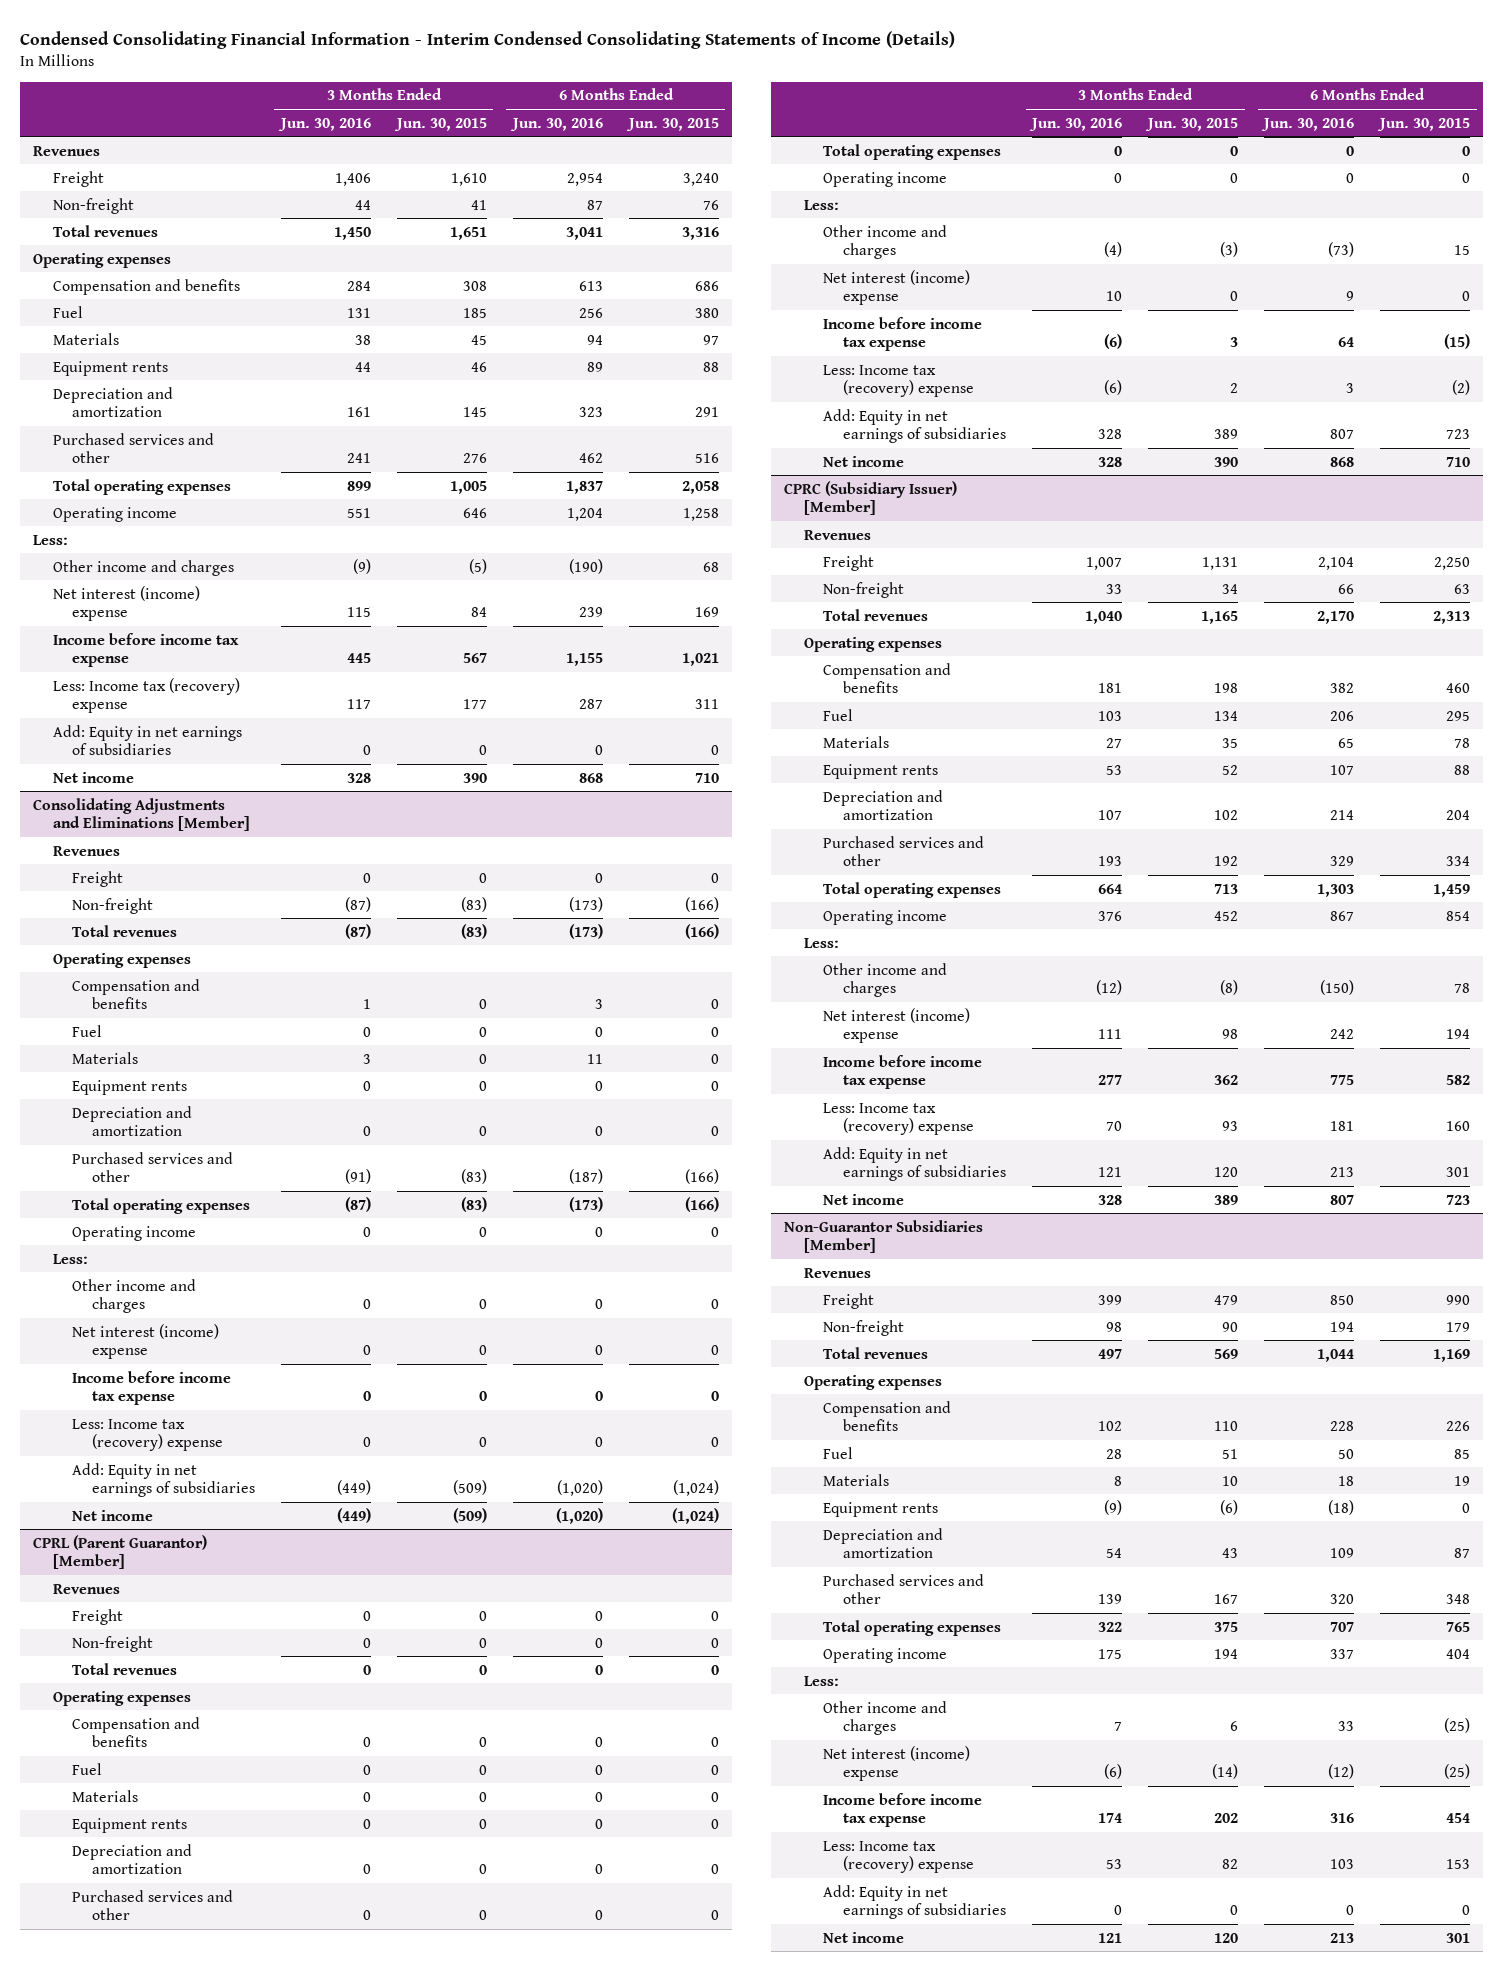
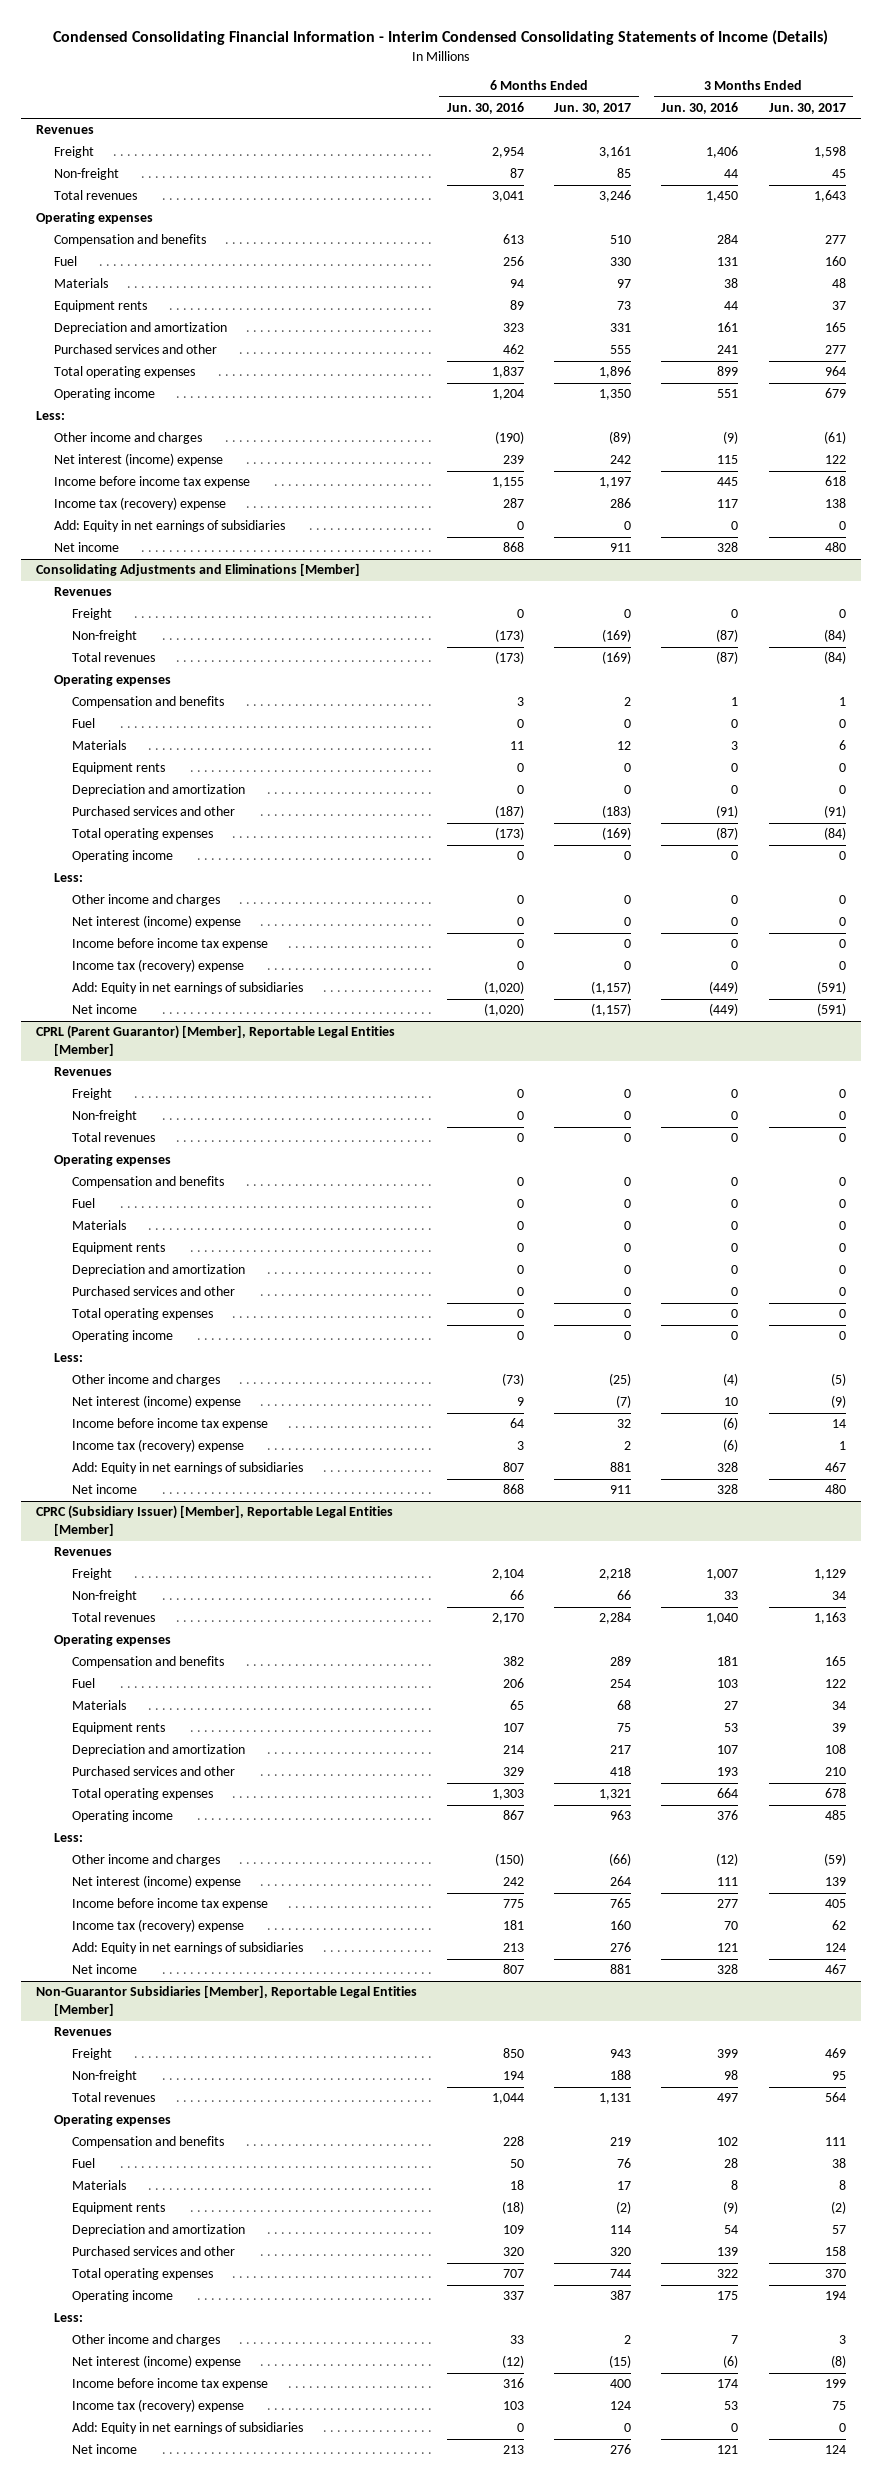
- | 3 Months Ended Jun. 30, 2016 | 3 Months Ended Jun. 30, 2015 | 6 Months Ended Jun. 30, 2016 | 6 Months Ended Jun. 30, 2015
+ | 6 Months Ended Jun. 30, 2016 | 6 Months Ended Jun. 30, 2017 | 3 Months Ended Jun. 30, 2016 | 3 Months Ended Jun. 30, 2017
- Less: Income tax (recovery) expense | 117 | 177 | 287 | 311
+ Income tax (recovery) expense | 287 | 286 | 117 | 138
@ Consolidating Adjustments and Eliminations [Member]
- Less: Income tax (recovery) expense | 0 | 0 | 0 | 0
+ Income tax (recovery) expense | 0 | 0 | 0 | 0
- CPRL (Parent Guarantor) [Member]
+ CPRL (Parent Guarantor) [Member], Reportable Legal Entities [Member]
- Less: Income tax (recovery) expense | (6) | 2 | 3 | (2)
+ Income tax (recovery) expense | 3 | 2 | (6) | 1
- CPRC (Subsidiary Issuer) [Member]
+ CPRC (Subsidiary Issuer) [Member], Reportable Legal Entities [Member]
- Less: Income tax (recovery) expense | 70 | 93 | 181 | 160
+ Income tax (recovery) expense | 181 | 160 | 70 | 62
- Non-Guarantor Subsidiaries [Member]
+ Non-Guarantor Subsidiaries [Member], Reportable Legal Entities [Member]
- Less: Income tax (recovery) expense | 53 | 82 | 103 | 153
+ Income tax (recovery) expense | 103 | 124 | 53 | 75

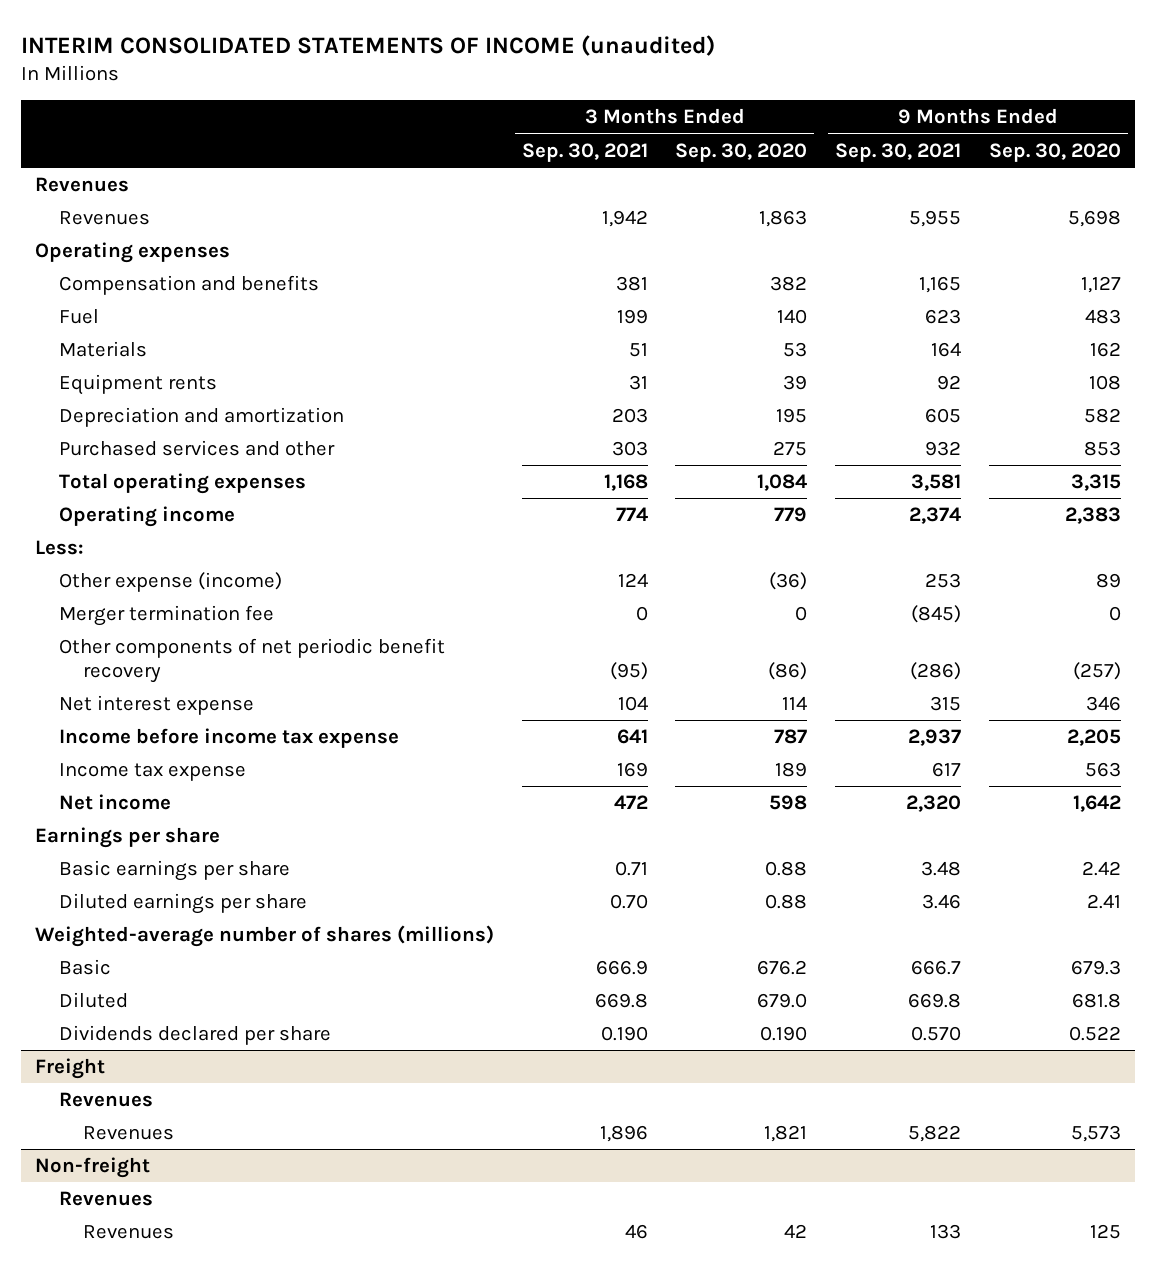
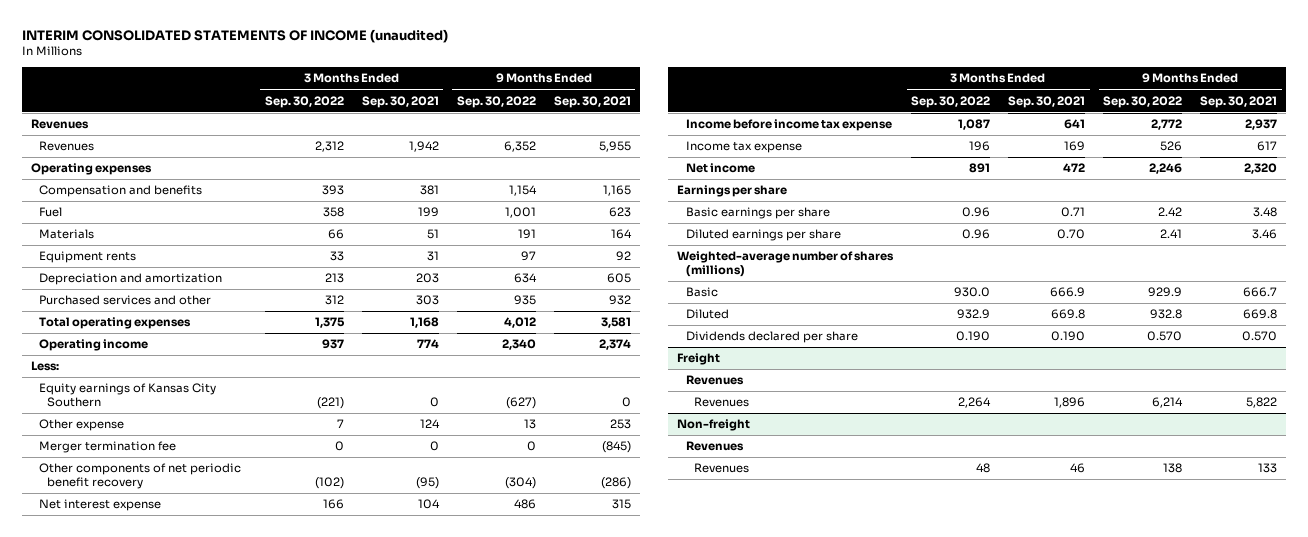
- | 3 Months Ended Sep. 30, 2021 | 3 Months Ended Sep. 30, 2020 | 9 Months Ended Sep. 30, 2021 | 9 Months Ended Sep. 30, 2020
+ | 3 Months Ended Sep. 30, 2022 | 3 Months Ended Sep. 30, 2021 | 9 Months Ended Sep. 30, 2022 | 9 Months Ended Sep. 30, 2021
- Other expense (income) | 124 | (36) | 253 | 89
+ Equity earnings of Kansas City Southern | (221) | 0 | (627) | 0
+ Other expense | 7 | 124 | 13 | 253

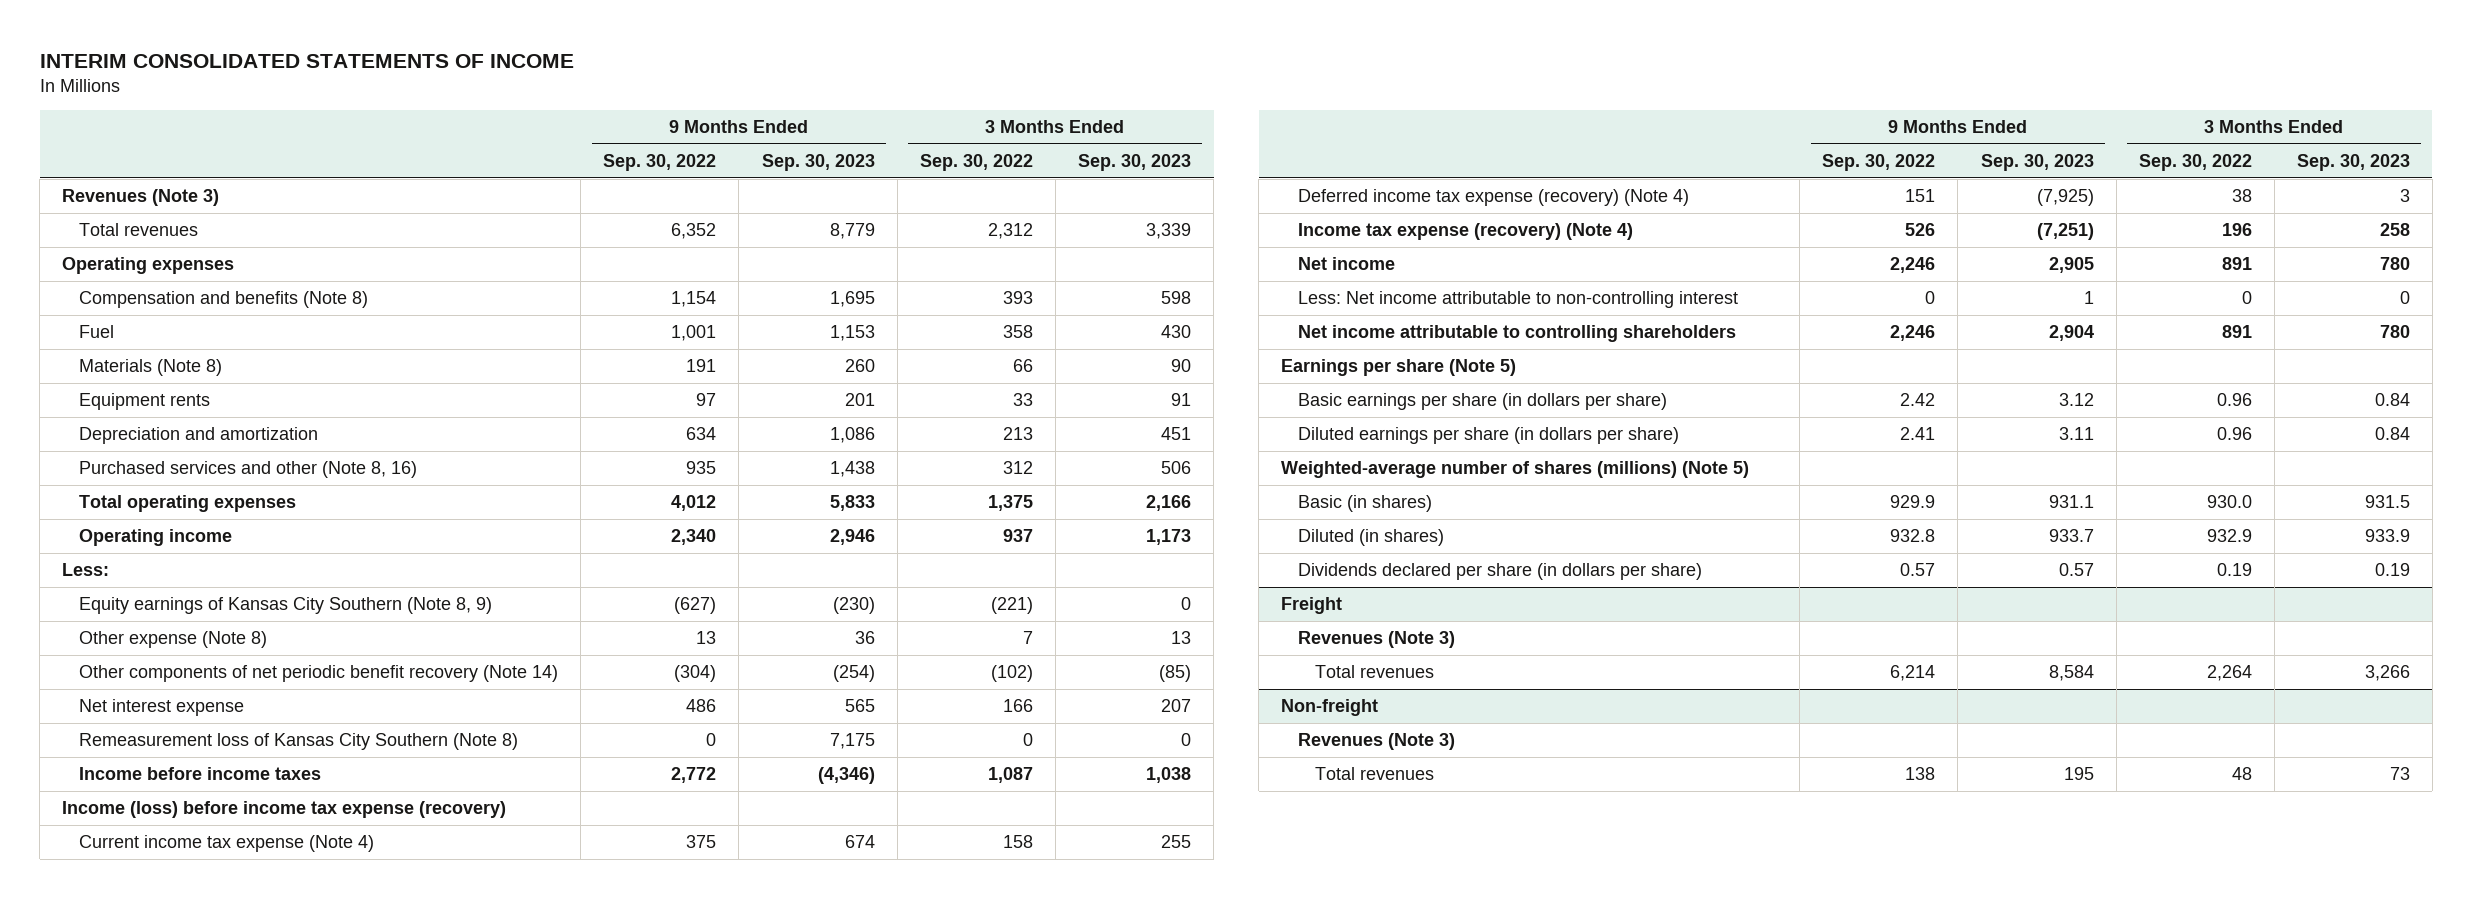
- INTERIM CONSOLIDATED STATEMENTS OF INCOME (unaudited)
+ INTERIM CONSOLIDATED STATEMENTS OF INCOME
- | 3 Months Ended Sep. 30, 2022 | 3 Months Ended Sep. 30, 2021 | 9 Months Ended Sep. 30, 2022 | 9 Months Ended Sep. 30, 2021
+ | 9 Months Ended Sep. 30, 2022 | 9 Months Ended Sep. 30, 2023 | 3 Months Ended Sep. 30, 2022 | 3 Months Ended Sep. 30, 2023
- Revenues
- Revenues | 2,312 | 1,942 | 6,352 | 5,955
+ Revenues (Note 3)
+ Total revenues | 6,352 | 8,779 | 2,312 | 3,339
- Compensation and benefits | 393 | 381 | 1,154 | 1,165
+ Compensation and benefits (Note 8) | 1,154 | 1,695 | 393 | 598
- Materials | 66 | 51 | 191 | 164
+ Materials (Note 8) | 191 | 260 | 66 | 90
- Purchased services and other | 312 | 303 | 935 | 932
+ Purchased services and other (Note 8, 16) | 935 | 1,438 | 312 | 506
- Equity earnings of Kansas City Southern | (221) | 0 | (627) | 0
- Other expense | 7 | 124 | 13 | 253
- Merger termination fee | 0 | 0 | 0 | (845)
- Other components of net periodic benefit recovery | (102) | (95) | (304) | (286)
+ Equity earnings of Kansas City Southern (Note 8, 9) | (627) | (230) | (221) | 0
+ Other expense (Note 8) | 13 | 36 | 7 | 13
+ Other components of net periodic benefit recovery (Note 14) | (304) | (254) | (102) | (85)
- Income before income tax expense | 1,087 | 641 | 2,772 | 2,937
- Income tax expense | 196 | 169 | 526 | 617
+ Remeasurement loss of Kansas City Southern (Note 8) | 0 | 7,175 | 0 | 0
+ Income before income taxes | 2,772 | (4,346) | 1,087 | 1,038
+ Income (loss) before income tax expense (recovery)
+ Current income tax expense (Note 4) | 375 | 674 | 158 | 255
+ Deferred income tax expense (recovery) (Note 4) | 151 | (7,925) | 38 | 3
+ Income tax expense (recovery) (Note 4) | 526 | (7,251) | 196 | 258
- Earnings per share
- Basic earnings per share | 0.96 | 0.71 | 2.42 | 3.48
- Diluted earnings per share | 0.96 | 0.70 | 2.41 | 3.46
- Weighted-average number of shares (millions)
- Basic | 930.0 | 666.9 | 929.9 | 666.7
- Diluted | 932.9 | 669.8 | 932.8 | 669.8
- Dividends declared per share | 0.190 | 0.190 | 0.570 | 0.570
+ Less: Net income attributable to non-controlling interest | 0 | 1 | 0 | 0
+ Net income attributable to controlling shareholders | 2,246 | 2,904 | 891 | 780
+ Earnings per share (Note 5)
+ Basic earnings per share (in dollars per share) | 2.42 | 3.12 | 0.96 | 0.84
+ Diluted earnings per share (in dollars per share) | 2.41 | 3.11 | 0.96 | 0.84
+ Weighted-average number of shares (millions) (Note 5)
+ Basic (in shares) | 929.9 | 931.1 | 930.0 | 931.5
+ Diluted (in shares) | 932.8 | 933.7 | 932.9 | 933.9
+ Dividends declared per share (in dollars per share) | 0.57 | 0.57 | 0.19 | 0.19
@ Freight
- Revenues
- Revenues | 2,264 | 1,896 | 6,214 | 5,822
+ Revenues (Note 3)
+ Total revenues | 6,214 | 8,584 | 2,264 | 3,266
@ Non-freight
- Revenues
- Revenues | 48 | 46 | 138 | 133
+ Revenues (Note 3)
+ Total revenues | 138 | 195 | 48 | 73

